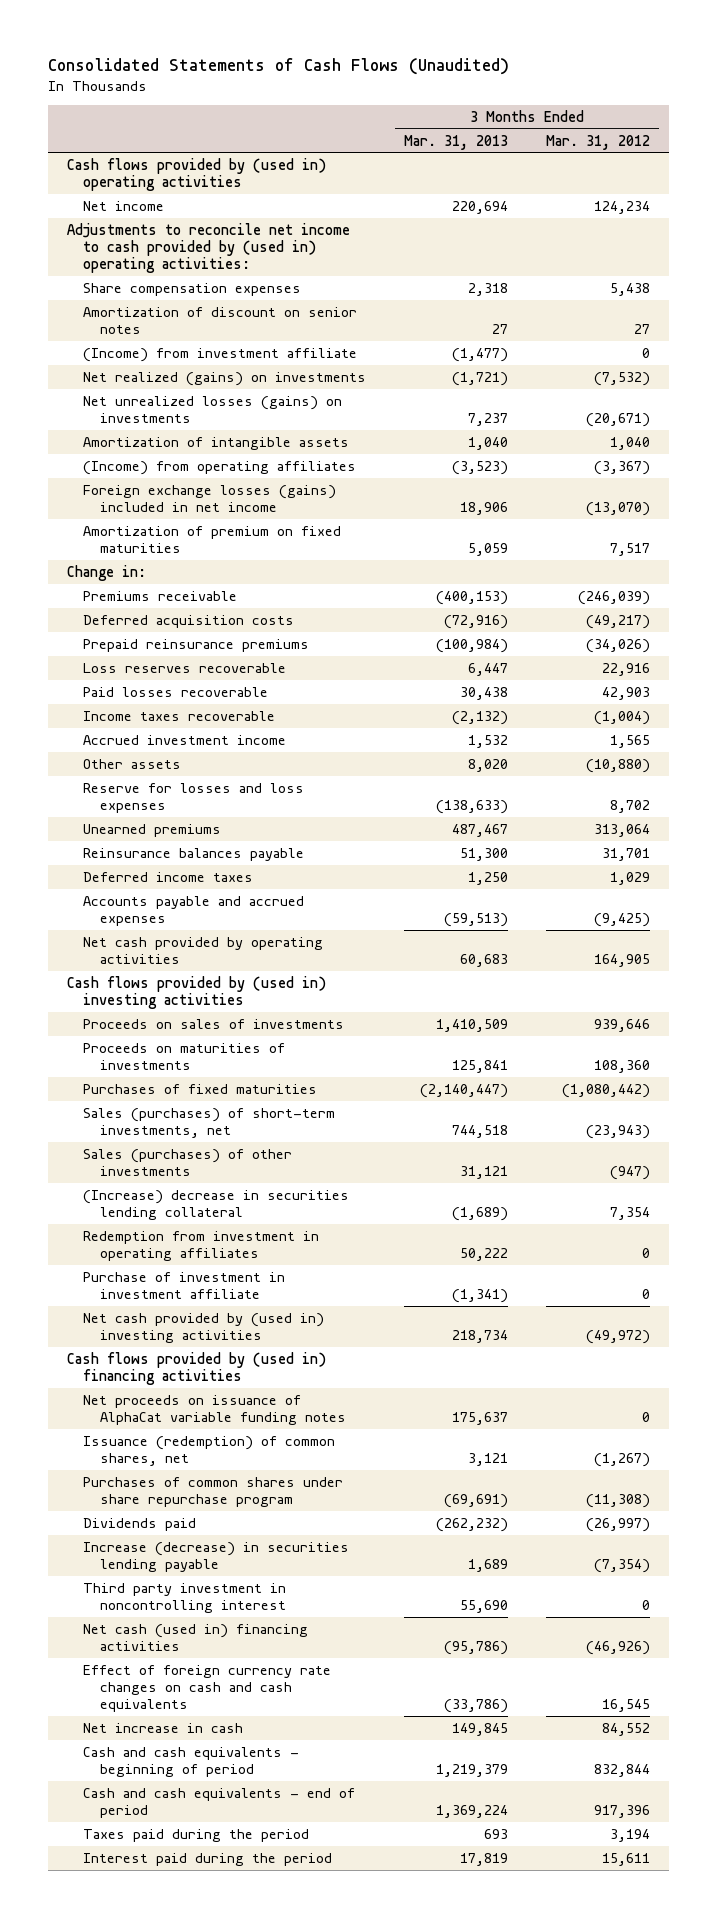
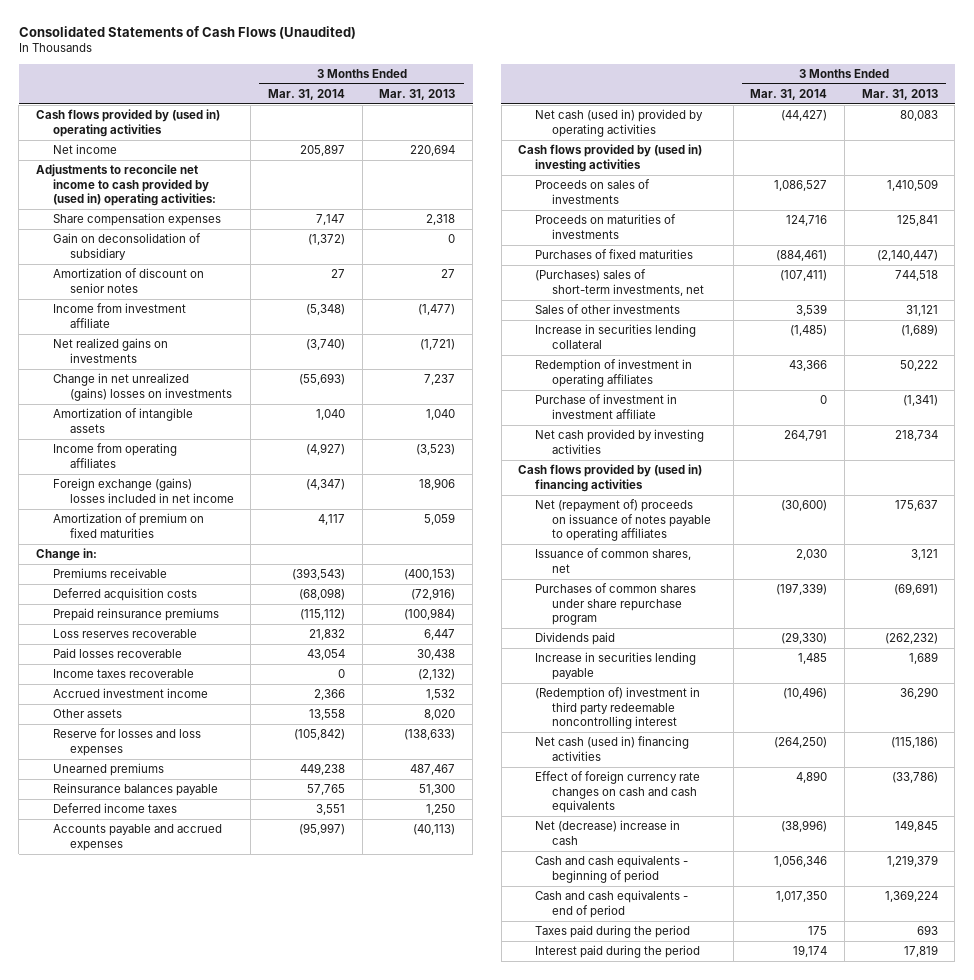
- | 3 Months Ended Mar. 31, 2013 | 3 Months Ended Mar. 31, 2012
+ | 3 Months Ended Mar. 31, 2014 | 3 Months Ended Mar. 31, 2013
+ Gain on deconsolidation of subsidiary | (1,372) | 0
- (Income) from investment affiliate | (1,477) | 0
- Net realized (gains) on investments | (1,721) | (7,532)
- Net unrealized losses (gains) on investments | 7,237 | (20,671)
+ Income from investment affiliate | (5,348) | (1,477)
+ Net realized gains on investments | (3,740) | (1,721)
+ Change in net unrealized (gains) losses on investments | (55,693) | 7,237
- (Income) from operating affiliates | (3,523) | (3,367)
- Foreign exchange losses (gains) included in net income | 18,906 | (13,070)
+ Income from operating affiliates | (4,927) | (3,523)
+ Foreign exchange (gains) losses included in net income | (4,347) | 18,906
- Accounts payable and accrued expenses | (59,513) | (9,425)
- Net cash provided by operating activities | 60,683 | 164,905
+ Accounts payable and accrued expenses | (95,997) | (40,113)
+ Net cash (used in) provided by operating activities | (44,427) | 80,083
- Sales (purchases) of short-term investments, net | 744,518 | (23,943)
- Sales (purchases) of other investments | 31,121 | (947)
- (Increase) decrease in securities lending collateral | (1,689) | 7,354
- Redemption from investment in operating affiliates | 50,222 | 0
+ (Purchases) sales of short-term investments, net | (107,411) | 744,518
+ Sales of other investments | 3,539 | 31,121
+ Increase in securities lending collateral | (1,485) | (1,689)
+ Redemption of investment in operating affiliates | 43,366 | 50,222
- Net cash provided by (used in) investing activities | 218,734 | (49,972)
+ Net cash provided by investing activities | 264,791 | 218,734
- Net proceeds on issuance of AlphaCat variable funding notes | 175,637 | 0
- Issuance (redemption) of common shares, net | 3,121 | (1,267)
+ Net (repayment of) proceeds on issuance of notes payable to operating affiliates | (30,600) | 175,637
+ Issuance of common shares, net | 2,030 | 3,121
- Increase (decrease) in securities lending payable | 1,689 | (7,354)
- Third party investment in noncontrolling interest | 55,690 | 0
- Net cash (used in) financing activities | (95,786) | (46,926)
+ Increase in securities lending payable | 1,485 | 1,689
+ (Redemption of) investment in third party redeemable noncontrolling interest | (10,496) | 36,290
+ Net cash (used in) financing activities | (264,250) | (115,186)
- Net increase in cash | 149,845 | 84,552
+ Net (decrease) increase in cash | (38,996) | 149,845

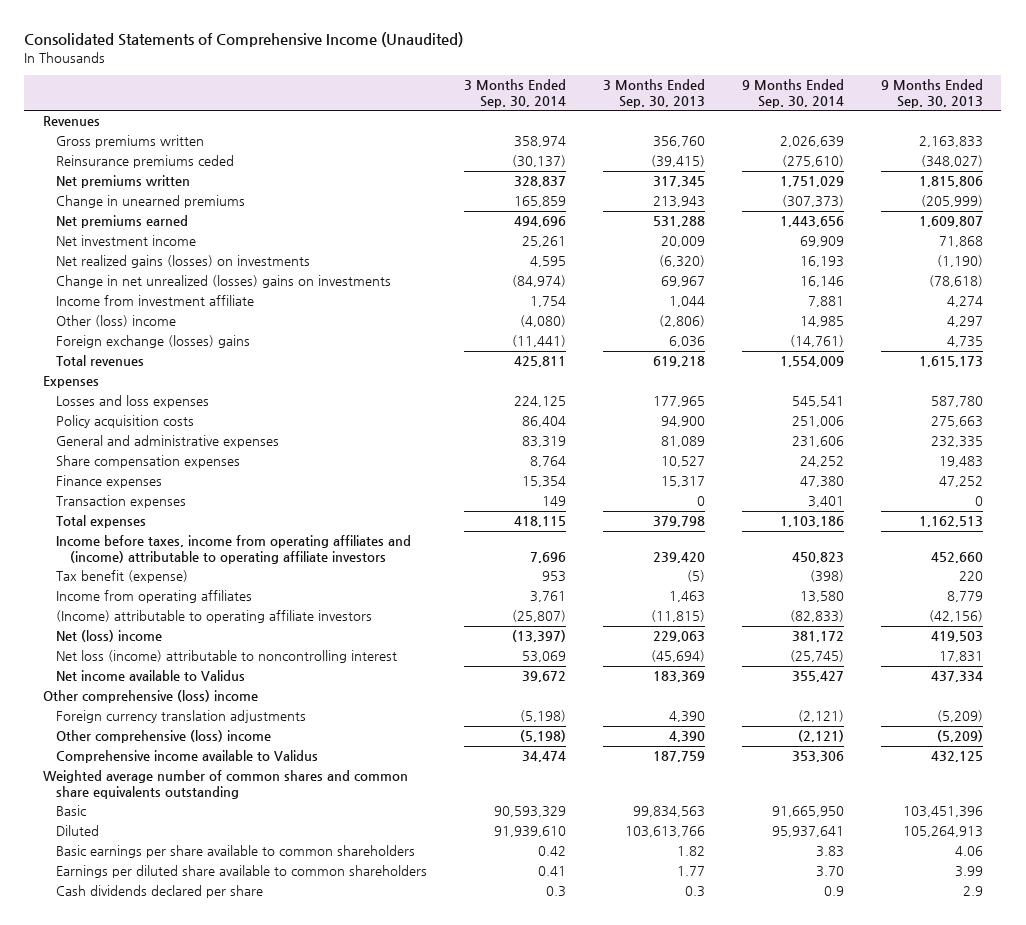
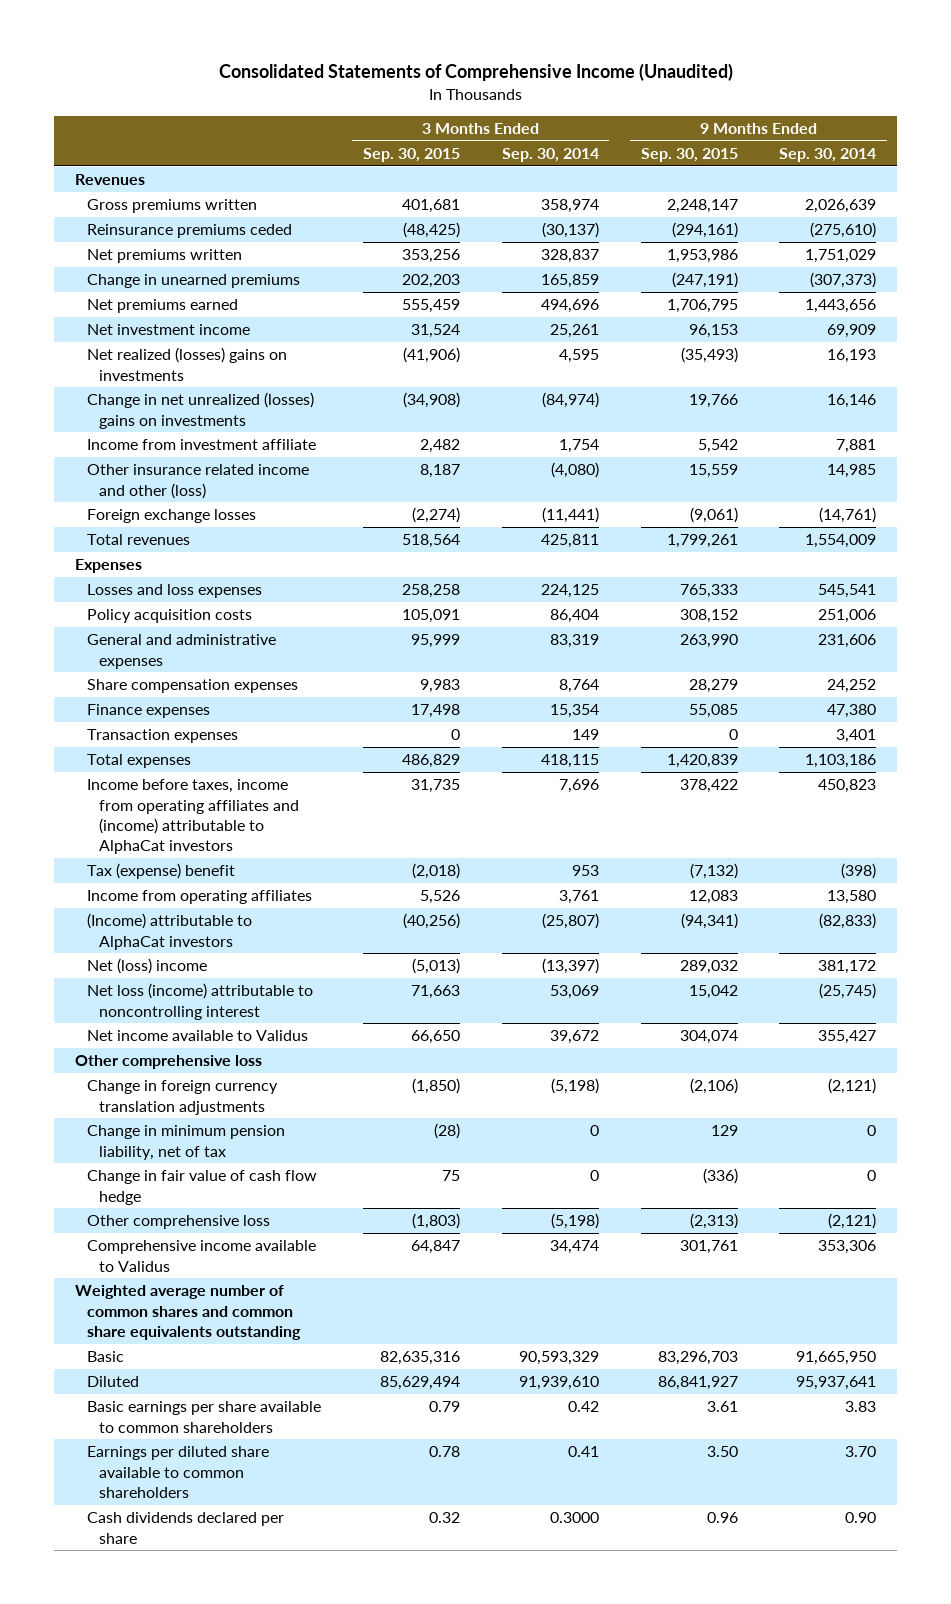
- | 3 Months Ended Sep. 30, 2014 | 3 Months Ended Sep. 30, 2013 | 9 Months Ended Sep. 30, 2014 | 9 Months Ended Sep. 30, 2013
+ | 3 Months Ended Sep. 30, 2015 | 3 Months Ended Sep. 30, 2014 | 9 Months Ended Sep. 30, 2015 | 9 Months Ended Sep. 30, 2014
- Net realized gains (losses) on investments | 4,595 | (6,320) | 16,193 | (1,190)
+ Net realized (losses) gains on investments | (41,906) | 4,595 | (35,493) | 16,193
- Other (loss) income | (4,080) | (2,806) | 14,985 | 4,297
- Foreign exchange (losses) gains | (11,441) | 6,036 | (14,761) | 4,735
+ Other insurance related income and other (loss) | 8,187 | (4,080) | 15,559 | 14,985
+ Foreign exchange losses | (2,274) | (11,441) | (9,061) | (14,761)
- Income before taxes, income from operating affiliates and (income) attributable to operating affiliate investors | 7,696 | 239,420 | 450,823 | 452,660
- Tax benefit (expense) | 953 | (5) | (398) | 220
+ Income before taxes, income from operating affiliates and (income) attributable to AlphaCat investors | 31,735 | 7,696 | 378,422 | 450,823
+ Tax (expense) benefit | (2,018) | 953 | (7,132) | (398)
- (Income) attributable to operating affiliate investors | (25,807) | (11,815) | (82,833) | (42,156)
+ (Income) attributable to AlphaCat investors | (40,256) | (25,807) | (94,341) | (82,833)
- Other comprehensive (loss) income
- Foreign currency translation adjustments | (5,198) | 4,390 | (2,121) | (5,209)
- Other comprehensive (loss) income | (5,198) | 4,390 | (2,121) | (5,209)
+ Other comprehensive loss
+ Change in foreign currency translation adjustments | (1,850) | (5,198) | (2,106) | (2,121)
+ Change in minimum pension liability, net of tax | (28) | 0 | 129 | 0
+ Change in fair value of cash flow hedge | 75 | 0 | (336) | 0
+ Other comprehensive loss | (1,803) | (5,198) | (2,313) | (2,121)
- Cash dividends declared per share | 0.3 | 0.3 | 0.9 | 2.9
+ Cash dividends declared per share | 0.32 | 0.3000 | 0.96 | 0.90

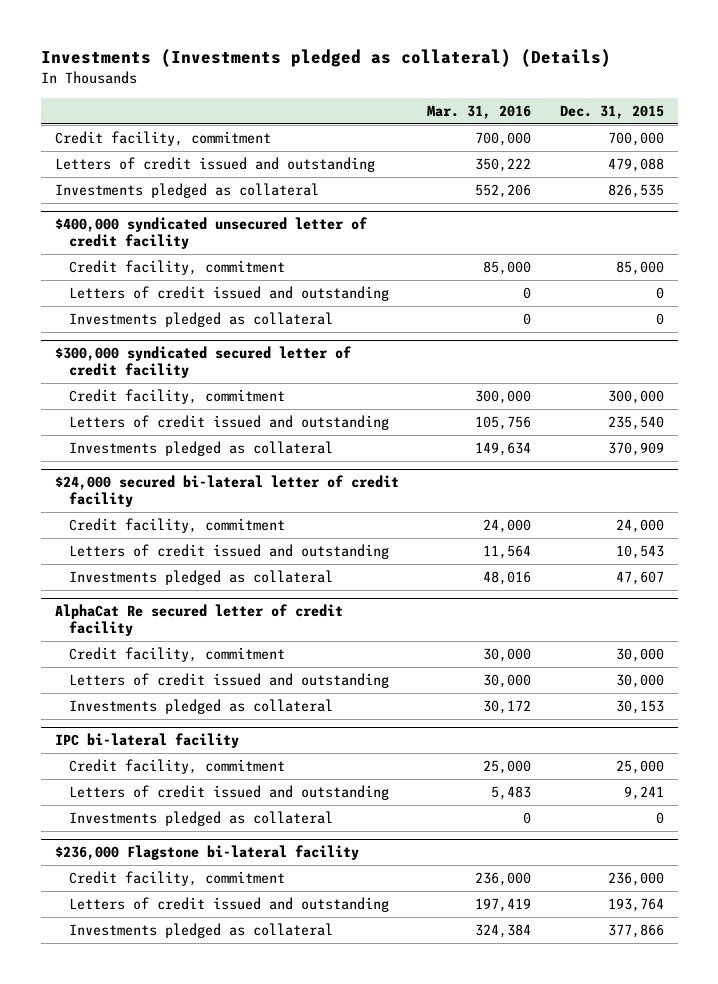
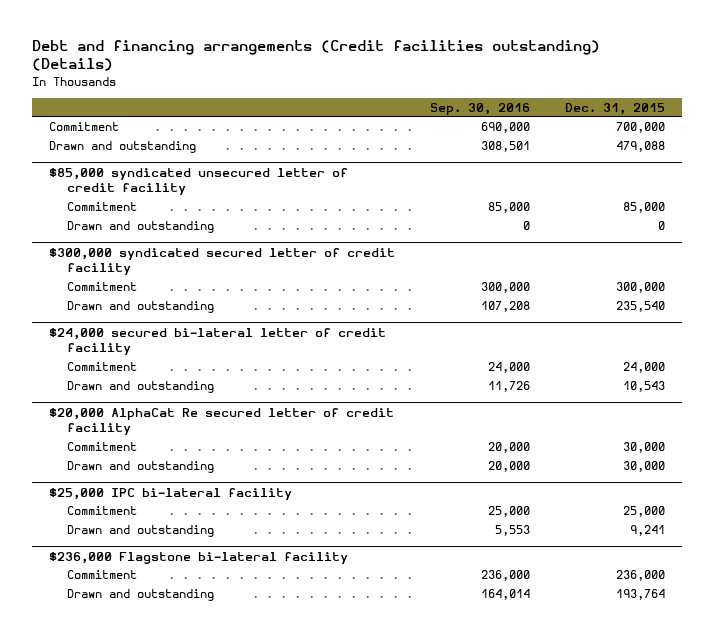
- Investments (Investments pledged as collateral) (Details)
+ Debt and financing arrangements (Credit facilities outstanding) (Details)
- | Mar. 31, 2016 | Dec. 31, 2015
+ | Sep. 30, 2016 | Dec. 31, 2015
- Credit facility, commitment | 700,000 | 700,000
- Letters of credit issued and outstanding | 350,222 | 479,088
- Investments pledged as collateral | 552,206 | 826,535
- $400,000 syndicated unsecured letter of credit facility
- Credit facility, commitment | 85,000 | 85,000
- Letters of credit issued and outstanding | 0 | 0
- Investments pledged as collateral | 0 | 0
+ Commitment | 690,000 | 700,000
+ Drawn and outstanding | 308,501 | 479,088
+ $85,000 syndicated unsecured letter of credit facility
+ Commitment | 85,000 | 85,000
+ Drawn and outstanding | 0 | 0
@ $300,000 syndicated secured letter of credit facility
- Credit facility, commitment | 300,000 | 300,000
- Letters of credit issued and outstanding | 105,756 | 235,540
- Investments pledged as collateral | 149,634 | 370,909
+ Commitment | 300,000 | 300,000
+ Drawn and outstanding | 107,208 | 235,540
@ $24,000 secured bi-lateral letter of credit facility
- Credit facility, commitment | 24,000 | 24,000
- Letters of credit issued and outstanding | 11,564 | 10,543
- Investments pledged as collateral | 48,016 | 47,607
- AlphaCat Re secured letter of credit facility
- Credit facility, commitment | 30,000 | 30,000
- Letters of credit issued and outstanding | 30,000 | 30,000
- Investments pledged as collateral | 30,172 | 30,153
- IPC bi-lateral facility
- Credit facility, commitment | 25,000 | 25,000
- Letters of credit issued and outstanding | 5,483 | 9,241
- Investments pledged as collateral | 0 | 0
@ $24,000 secured bi-lateral letter of credit facility
+ Commitment | 24,000 | 24,000
+ Drawn and outstanding | 11,726 | 10,543
+ $20,000 AlphaCat Re secured letter of credit facility
+ Commitment | 20,000 | 30,000
+ Drawn and outstanding | 20,000 | 30,000
+ $25,000 IPC bi-lateral facility
+ Commitment | 25,000 | 25,000
+ Drawn and outstanding | 5,553 | 9,241
@ $236,000 Flagstone bi-lateral facility
- Credit facility, commitment | 236,000 | 236,000
- Letters of credit issued and outstanding | 197,419 | 193,764
- Investments pledged as collateral | 324,384 | 377,866
+ Commitment | 236,000 | 236,000
+ Drawn and outstanding | 164,014 | 193,764

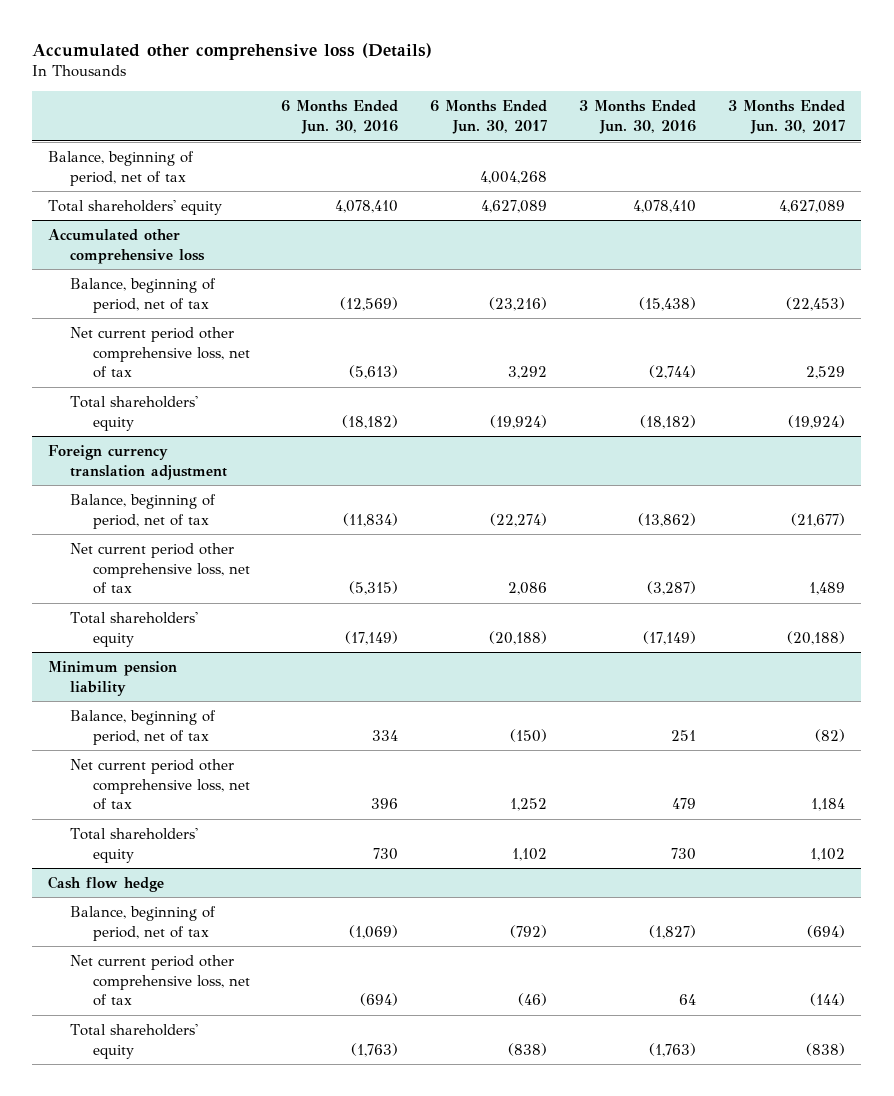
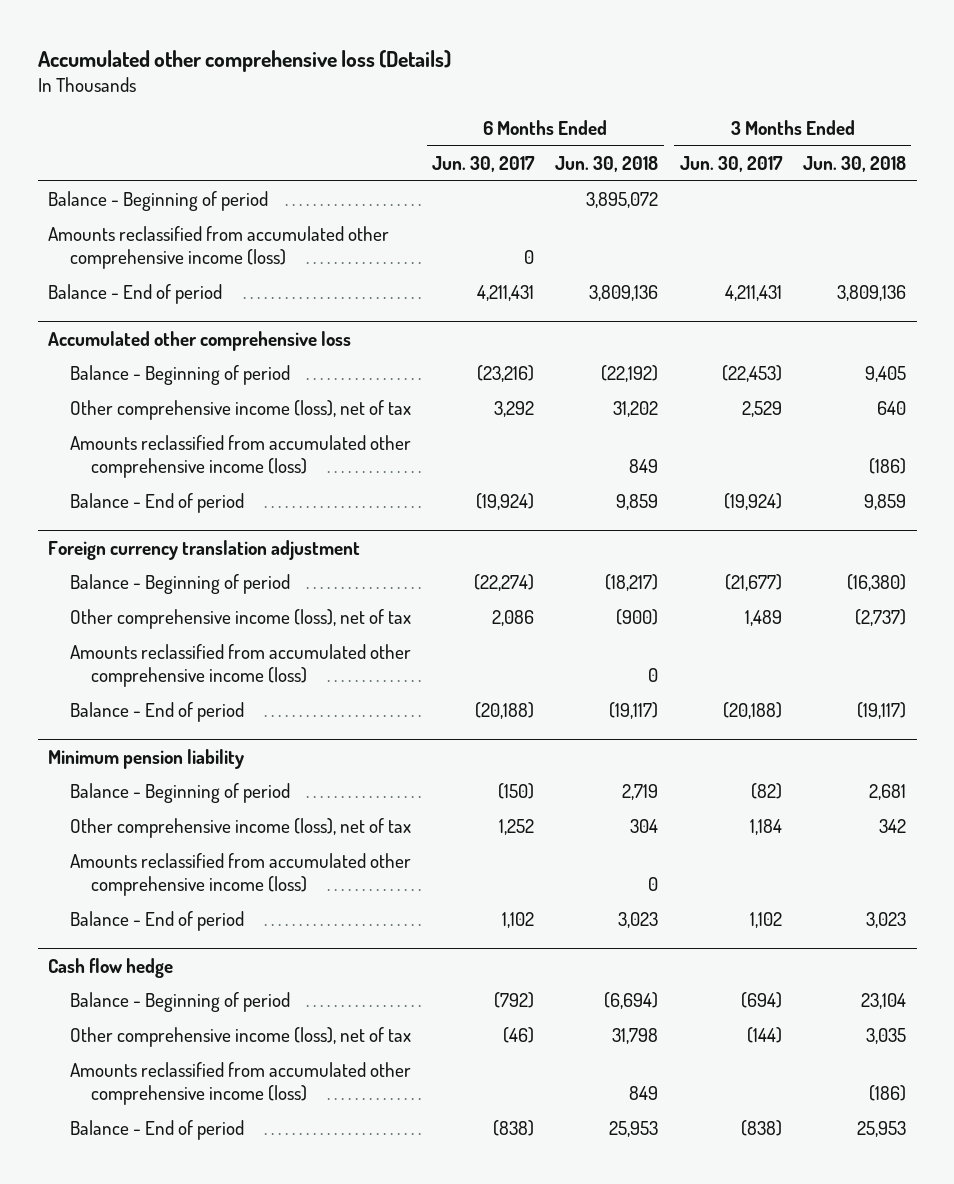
- | 6 Months Ended Jun. 30, 2016 | 6 Months Ended Jun. 30, 2017 | 3 Months Ended Jun. 30, 2016 | 3 Months Ended Jun. 30, 2017
+ | 6 Months Ended Jun. 30, 2017 | 6 Months Ended Jun. 30, 2018 | 3 Months Ended Jun. 30, 2017 | 3 Months Ended Jun. 30, 2018
- Balance, beginning of period, net of tax | | 4,004,268 | |
- Total shareholders' equity | 4,078,410 | 4,627,089 | 4,078,410 | 4,627,089
+ Balance - Beginning of period | | 3,895,072 | |
+ Amounts reclassified from accumulated other comprehensive income (loss) | 0 | | |
+ Balance - End of period | 4,211,431 | 3,809,136 | 4,211,431 | 3,809,136
@ Accumulated other comprehensive loss
- Balance, beginning of period, net of tax | (12,569) | (23,216) | (15,438) | (22,453)
- Net current period other comprehensive loss, net of tax | (5,613) | 3,292 | (2,744) | 2,529
- Total shareholders' equity | (18,182) | (19,924) | (18,182) | (19,924)
+ Balance - Beginning of period | (23,216) | (22,192) | (22,453) | 9,405
+ Other comprehensive income (loss), net of tax | 3,292 | 31,202 | 2,529 | 640
+ Amounts reclassified from accumulated other comprehensive income (loss) | | 849 | | (186)
+ Balance - End of period | (19,924) | 9,859 | (19,924) | 9,859
@ Foreign currency translation adjustment
- Balance, beginning of period, net of tax | (11,834) | (22,274) | (13,862) | (21,677)
- Net current period other comprehensive loss, net of tax | (5,315) | 2,086 | (3,287) | 1,489
- Total shareholders' equity | (17,149) | (20,188) | (17,149) | (20,188)
+ Balance - Beginning of period | (22,274) | (18,217) | (21,677) | (16,380)
+ Other comprehensive income (loss), net of tax | 2,086 | (900) | 1,489 | (2,737)
+ Amounts reclassified from accumulated other comprehensive income (loss) | | 0 | |
+ Balance - End of period | (20,188) | (19,117) | (20,188) | (19,117)
@ Minimum pension liability
- Balance, beginning of period, net of tax | 334 | (150) | 251 | (82)
- Net current period other comprehensive loss, net of tax | 396 | 1,252 | 479 | 1,184
- Total shareholders' equity | 730 | 1,102 | 730 | 1,102
+ Balance - Beginning of period | (150) | 2,719 | (82) | 2,681
+ Other comprehensive income (loss), net of tax | 1,252 | 304 | 1,184 | 342
+ Amounts reclassified from accumulated other comprehensive income (loss) | | 0 | |
+ Balance - End of period | 1,102 | 3,023 | 1,102 | 3,023
@ Cash flow hedge
- Balance, beginning of period, net of tax | (1,069) | (792) | (1,827) | (694)
- Net current period other comprehensive loss, net of tax | (694) | (46) | 64 | (144)
- Total shareholders' equity | (1,763) | (838) | (1,763) | (838)
+ Balance - Beginning of period | (792) | (6,694) | (694) | 23,104
+ Other comprehensive income (loss), net of tax | (46) | 31,798 | (144) | 3,035
+ Amounts reclassified from accumulated other comprehensive income (loss) | | 849 | | (186)
+ Balance - End of period | (838) | 25,953 | (838) | 25,953

